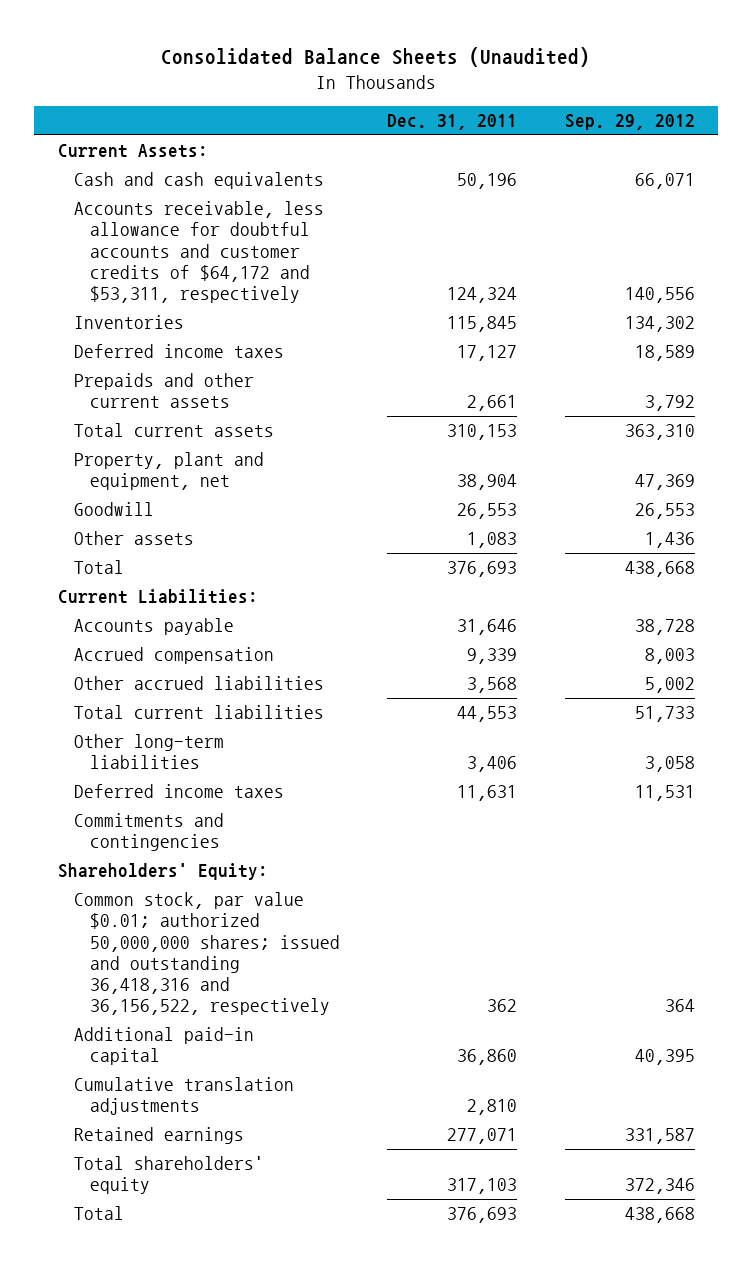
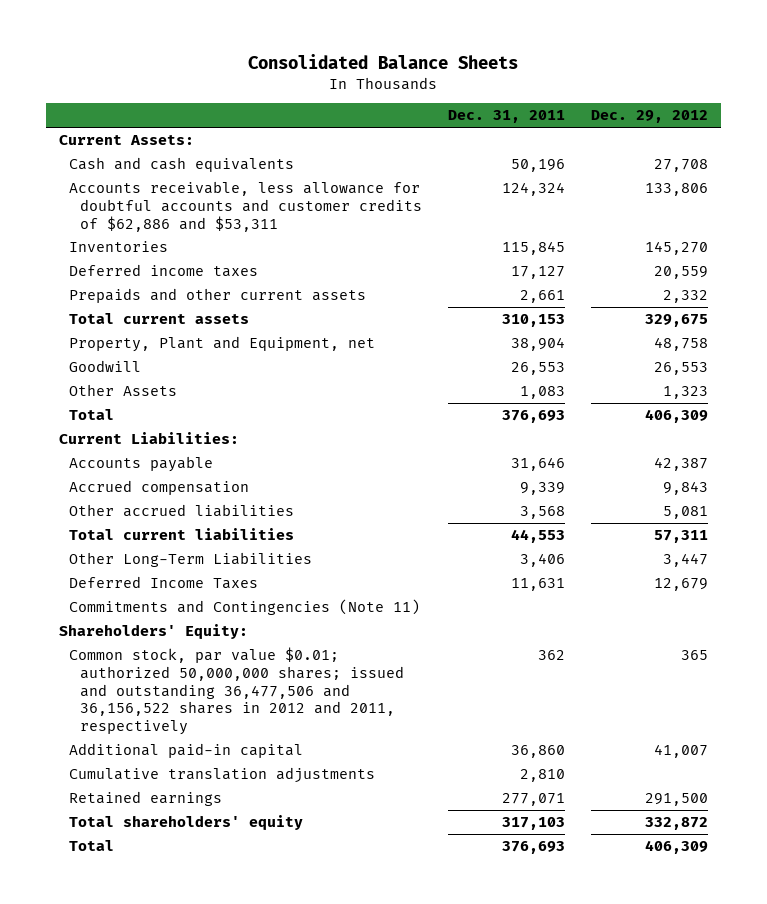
- Consolidated Balance Sheets (Unaudited)
+ Consolidated Balance Sheets
- | Dec. 31, 2011 | Sep. 29, 2012
+ | Dec. 31, 2011 | Dec. 29, 2012
- Accounts receivable, less allowance for doubtful accounts and customer credits of $64,172 and $53,311, respectively | 124,324 | 140,556
+ Accounts receivable, less allowance for doubtful accounts and customer credits of $62,886 and $53,311 | 124,324 | 133,806
- Property, plant and equipment, net | 38,904 | 47,369
+ Property, Plant and Equipment, net | 38,904 | 48,758
- Other assets | 1,083 | 1,436
+ Other Assets | 1,083 | 1,323
- Other long-term liabilities | 3,406 | 3,058
- Deferred income taxes | 11,631 | 11,531
- Commitments and contingencies
+ Other Long-Term Liabilities | 3,406 | 3,447
+ Deferred Income Taxes | 11,631 | 12,679
+ Commitments and Contingencies (Note 11)
- Common stock, par value $0.01; authorized 50,000,000 shares; issued and outstanding 36,418,316 and 36,156,522, respectively | 362 | 364
+ Common stock, par value $0.01; authorized 50,000,000 shares; issued and outstanding 36,477,506 and 36,156,522 shares in 2012 and 2011, respectively | 362 | 365

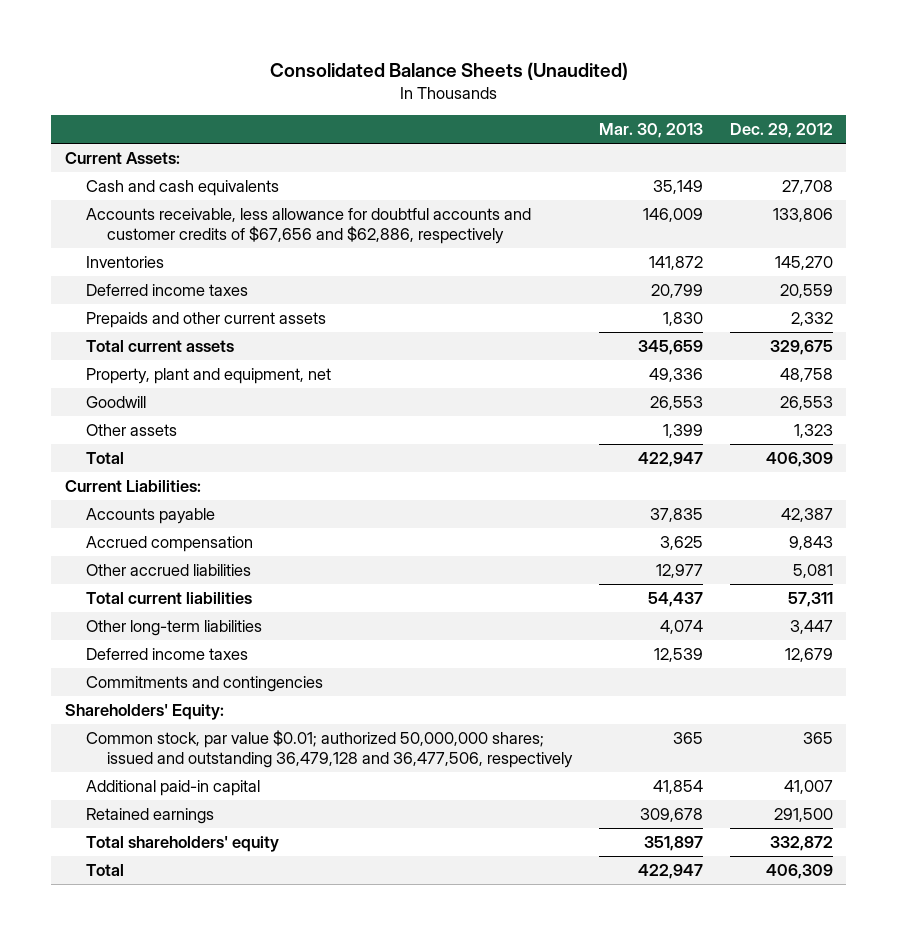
- Consolidated Balance Sheets
+ Consolidated Balance Sheets (Unaudited)
- | Dec. 31, 2011 | Dec. 29, 2012
+ | Mar. 30, 2013 | Dec. 29, 2012
- Accounts receivable, less allowance for doubtful accounts and customer credits of $62,886 and $53,311 | 124,324 | 133,806
+ Accounts receivable, less allowance for doubtful accounts and customer credits of $67,656 and $62,886, respectively | 146,009 | 133,806
- Property, Plant and Equipment, net | 38,904 | 48,758
+ Property, plant and equipment, net | 49,336 | 48,758
- Other Assets | 1,083 | 1,323
+ Other assets | 1,399 | 1,323
- Other Long-Term Liabilities | 3,406 | 3,447
- Deferred Income Taxes | 11,631 | 12,679
- Commitments and Contingencies (Note 11)
+ Other long-term liabilities | 4,074 | 3,447
+ Deferred income taxes | 12,539 | 12,679
+ Commitments and contingencies
- Common stock, par value $0.01; authorized 50,000,000 shares; issued and outstanding 36,477,506 and 36,156,522 shares in 2012 and 2011, respectively | 362 | 365
+ Common stock, par value $0.01; authorized 50,000,000 shares; issued and outstanding 36,479,128 and 36,477,506, respectively | 365 | 365
- Cumulative translation adjustments | 2,810 |

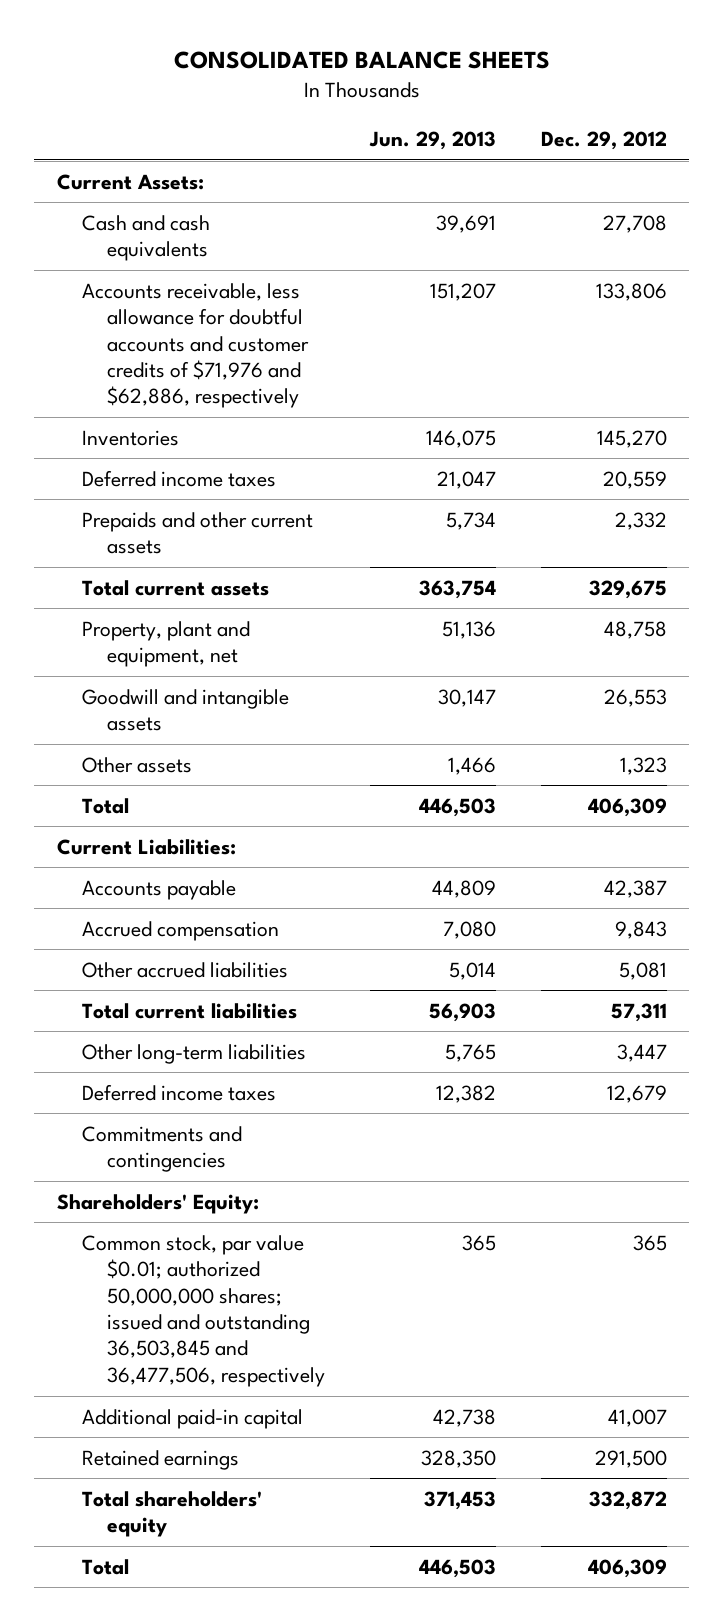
- Consolidated Balance Sheets (Unaudited)
+ CONSOLIDATED BALANCE SHEETS
- | Mar. 30, 2013 | Dec. 29, 2012
+ | Jun. 29, 2013 | Dec. 29, 2012
- Accounts receivable, less allowance for doubtful accounts and customer credits of $67,656 and $62,886, respectively | 146,009 | 133,806
+ Accounts receivable, less allowance for doubtful accounts and customer credits of $71,976 and $62,886, respectively | 151,207 | 133,806
- Goodwill | 26,553 | 26,553
+ Goodwill and intangible assets | 30,147 | 26,553
- Common stock, par value $0.01; authorized 50,000,000 shares; issued and outstanding 36,479,128 and 36,477,506, respectively | 365 | 365
+ Common stock, par value $0.01; authorized 50,000,000 shares; issued and outstanding 36,503,845 and 36,477,506, respectively | 365 | 365

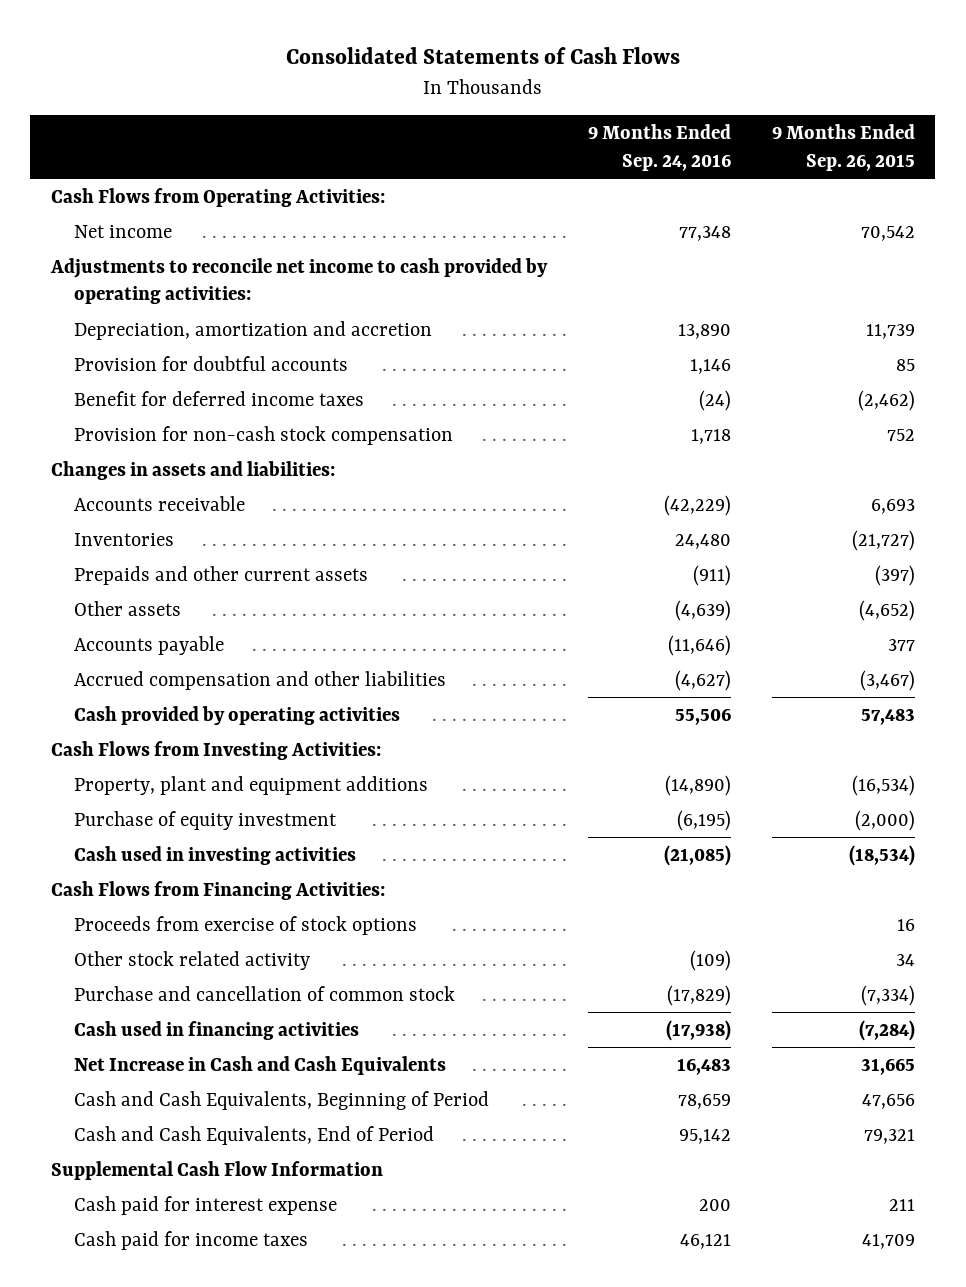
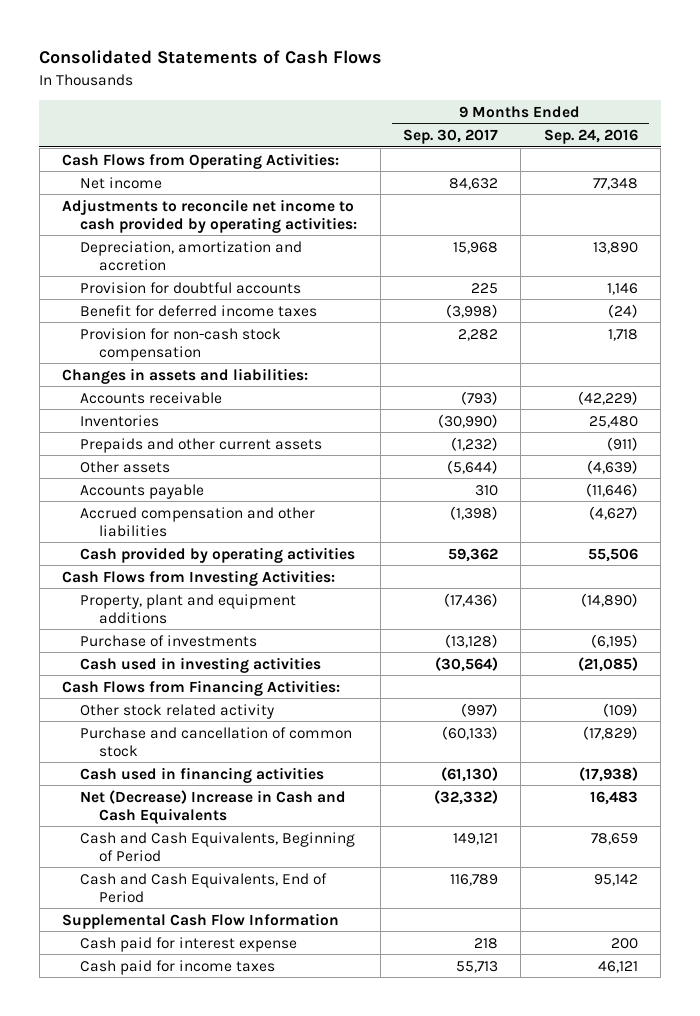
- | 9 Months Ended Sep. 24, 2016 | 9 Months Ended Sep. 26, 2015
+ | 9 Months Ended Sep. 30, 2017 | 9 Months Ended Sep. 24, 2016
- Inventories | 24,480 | (21,727)
+ Inventories | (30,990) | 25,480
- Purchase of equity investment | (6,195) | (2,000)
+ Purchase of investments | (13,128) | (6,195)
- Proceeds from exercise of stock options | | 16
- Net Increase in Cash and Cash Equivalents | 16,483 | 31,665
+ Net (Decrease) Increase in Cash and Cash Equivalents | (32,332) | 16,483

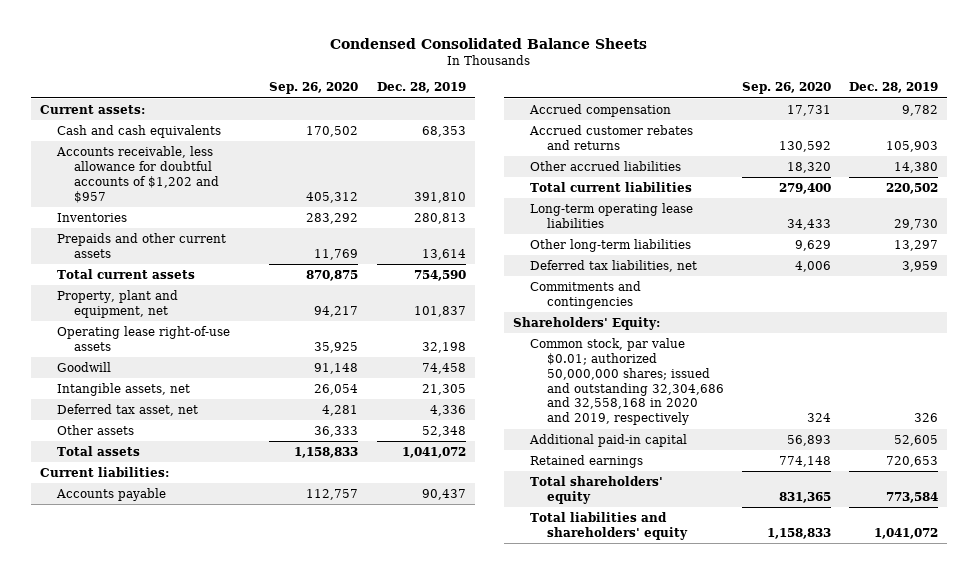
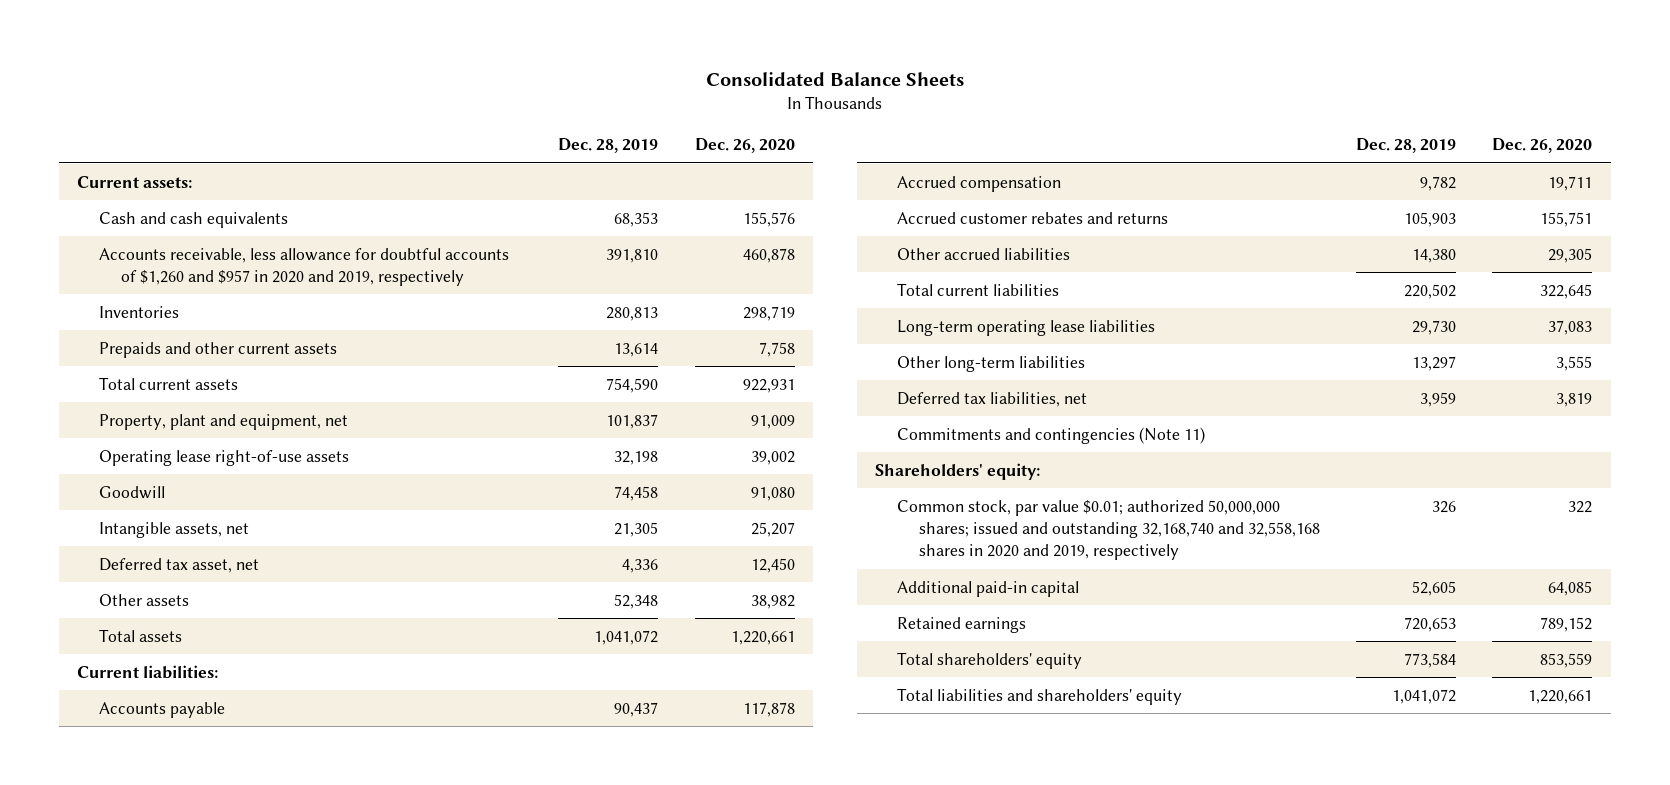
- Condensed Consolidated Balance Sheets
+ Consolidated Balance Sheets
- | Sep. 26, 2020 | Dec. 28, 2019
+ | Dec. 28, 2019 | Dec. 26, 2020
- Accounts receivable, less allowance for doubtful accounts of $1,202 and $957 | 405,312 | 391,810
+ Accounts receivable, less allowance for doubtful accounts of $1,260 and $957 in 2020 and 2019, respectively | 391,810 | 460,878
- Commitments and contingencies
- Shareholders' Equity:
- Common stock, par value $0.01; authorized 50,000,000 shares; issued and outstanding 32,304,686 and 32,558,168 in 2020 and 2019, respectively | 324 | 326
+ Commitments and contingencies (Note 11)
+ Shareholders' equity:
+ Common stock, par value $0.01; authorized 50,000,000 shares; issued and outstanding 32,168,740 and 32,558,168 shares in 2020 and 2019, respectively | 326 | 322

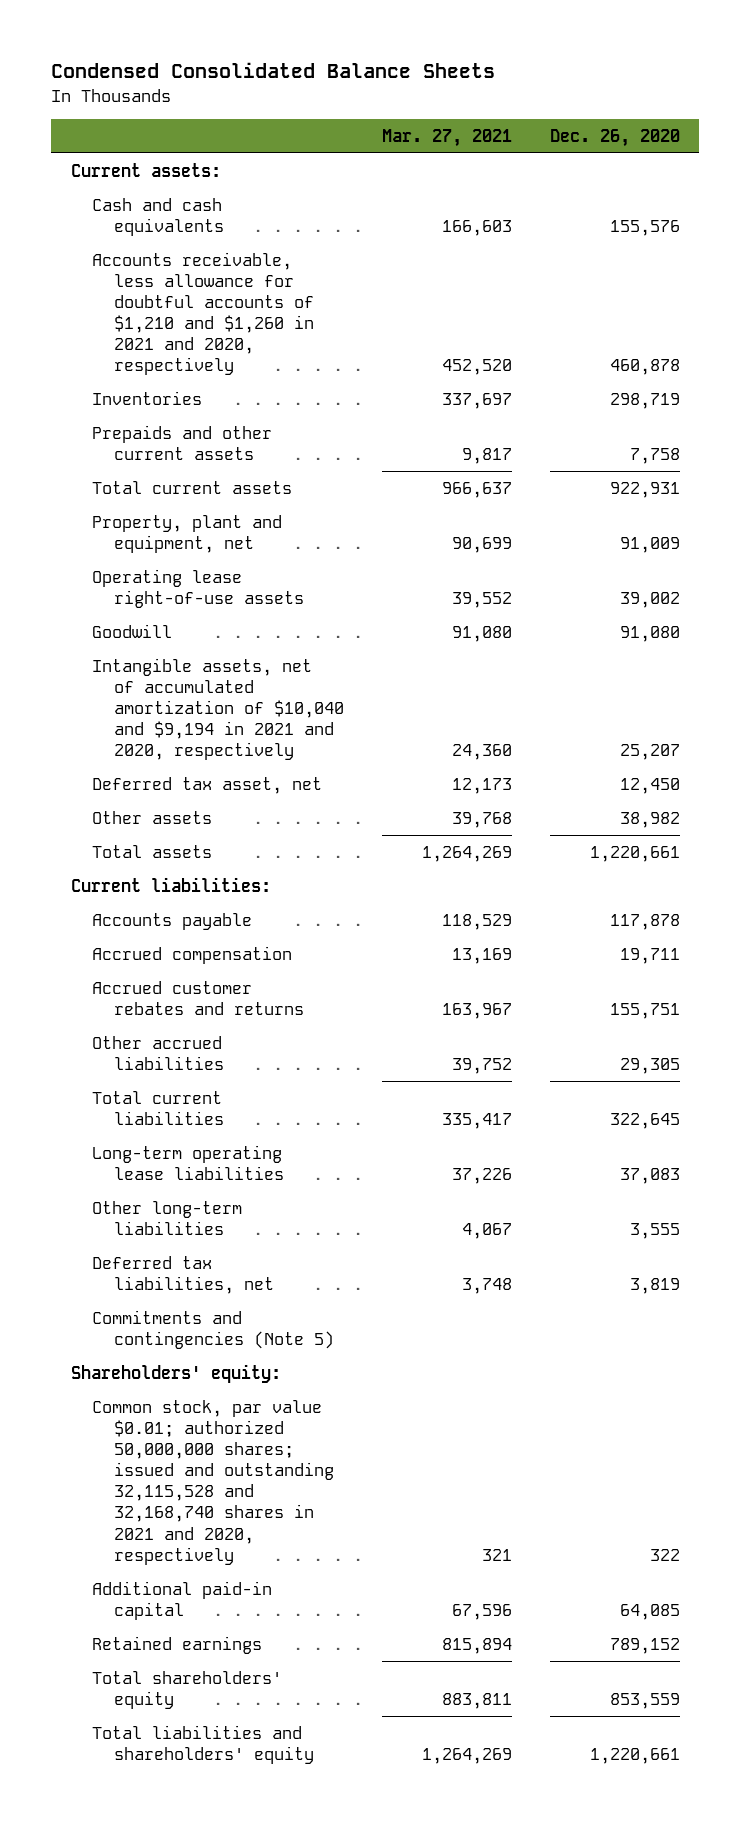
- Consolidated Balance Sheets
+ Condensed Consolidated Balance Sheets
- | Dec. 28, 2019 | Dec. 26, 2020
+ | Mar. 27, 2021 | Dec. 26, 2020
- Accounts receivable, less allowance for doubtful accounts of $1,260 and $957 in 2020 and 2019, respectively | 391,810 | 460,878
+ Accounts receivable, less allowance for doubtful accounts of $1,210 and $1,260 in 2021 and 2020, respectively | 452,520 | 460,878
- Intangible assets, net | 21,305 | 25,207
+ Intangible assets, net of accumulated amortization of $10,040 and $9,194 in 2021 and 2020, respectively | 24,360 | 25,207
- Commitments and contingencies (Note 11)
+ Commitments and contingencies (Note 5)
- Common stock, par value $0.01; authorized 50,000,000 shares; issued and outstanding 32,168,740 and 32,558,168 shares in 2020 and 2019, respectively | 326 | 322
+ Common stock, par value $0.01; authorized 50,000,000 shares; issued and outstanding 32,115,528 and 32,168,740 shares in 2021 and 2020, respectively | 321 | 322

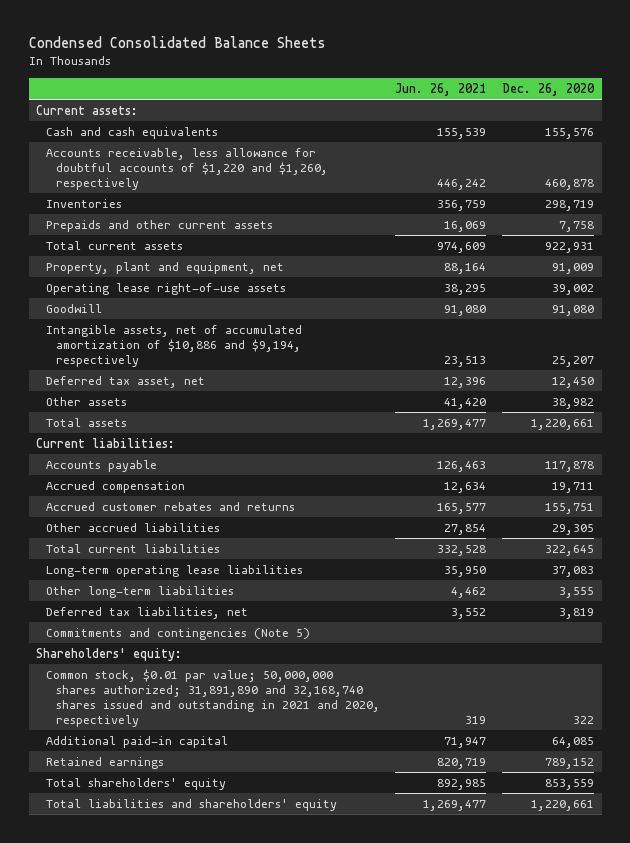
- | Mar. 27, 2021 | Dec. 26, 2020
+ | Jun. 26, 2021 | Dec. 26, 2020
- Accounts receivable, less allowance for doubtful accounts of $1,210 and $1,260 in 2021 and 2020, respectively | 452,520 | 460,878
+ Accounts receivable, less allowance for doubtful accounts of $1,220 and $1,260, respectively | 446,242 | 460,878
- Intangible assets, net of accumulated amortization of $10,040 and $9,194 in 2021 and 2020, respectively | 24,360 | 25,207
+ Intangible assets, net of accumulated amortization of $10,886 and $9,194, respectively | 23,513 | 25,207
- Common stock, par value $0.01; authorized 50,000,000 shares; issued and outstanding 32,115,528 and 32,168,740 shares in 2021 and 2020, respectively | 321 | 322
+ Common stock, $0.01 par value; 50,000,000 shares authorized; 31,891,890 and 32,168,740 shares issued and outstanding in 2021 and 2020, respectively | 319 | 322

